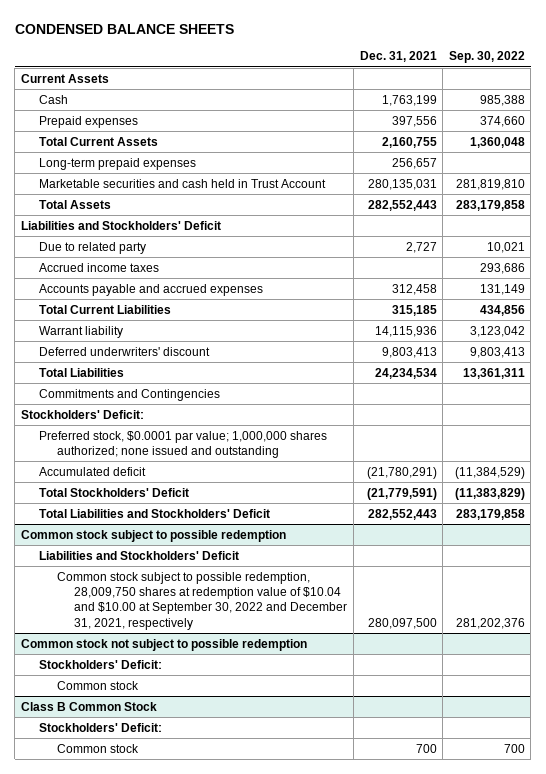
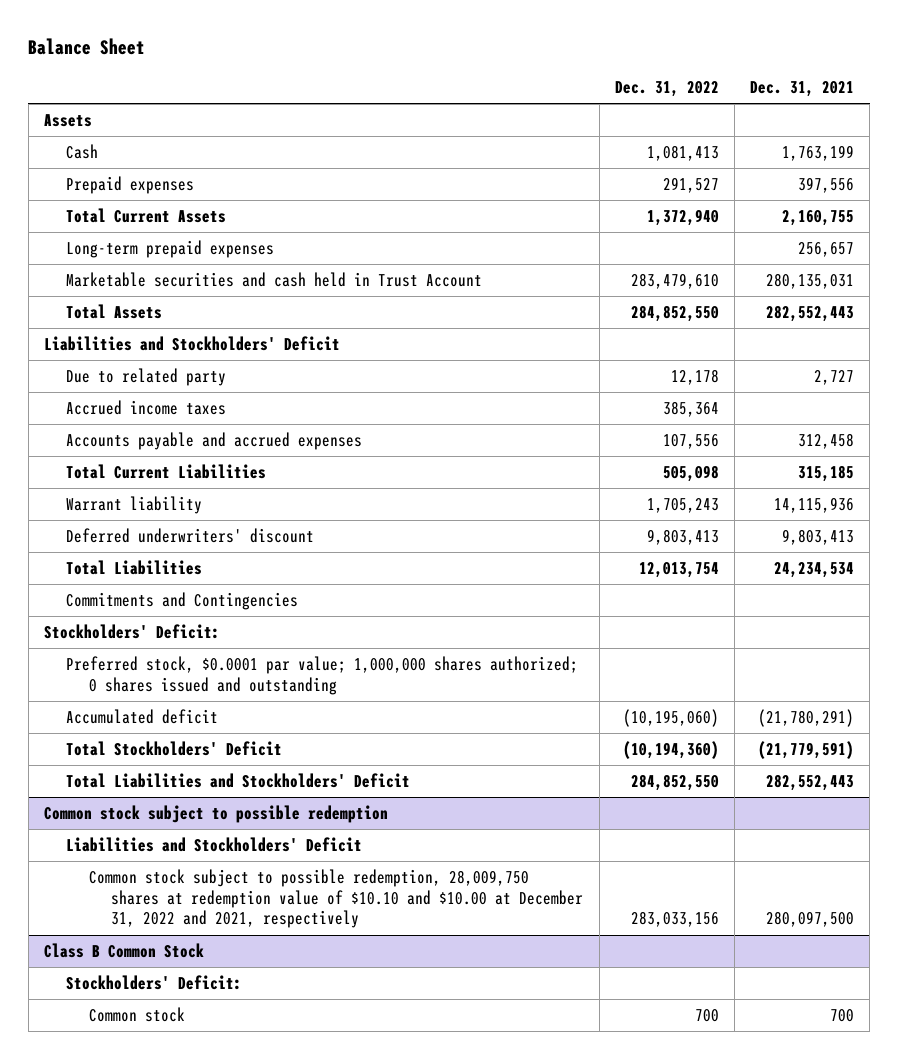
- CONDENSED BALANCE SHEETS
+ Balance Sheet
- | Dec. 31, 2021 | Sep. 30, 2022
+ | Dec. 31, 2022 | Dec. 31, 2021
- Current Assets
+ Assets
- Preferred stock, $0.0001 par value; 1,000,000 shares authorized; none issued and outstanding
+ Preferred stock, $0.0001 par value; 1,000,000 shares authorized; 0 shares issued and outstanding
@ Common stock subject to possible redemption
- Common stock subject to possible redemption, 28,009,750 shares at redemption value of $10.04 and $10.00 at September 30, 2022 and December 31, 2021, respectively | 280,097,500 | 281,202,376
- Common stock not subject to possible redemption
- Stockholders' Deficit:
- Common stock
@ Common stock subject to possible redemption
+ Common stock subject to possible redemption, 28,009,750 shares at redemption value of $10.10 and $10.00 at December 31, 2022 and 2021, respectively | 283,033,156 | 280,097,500

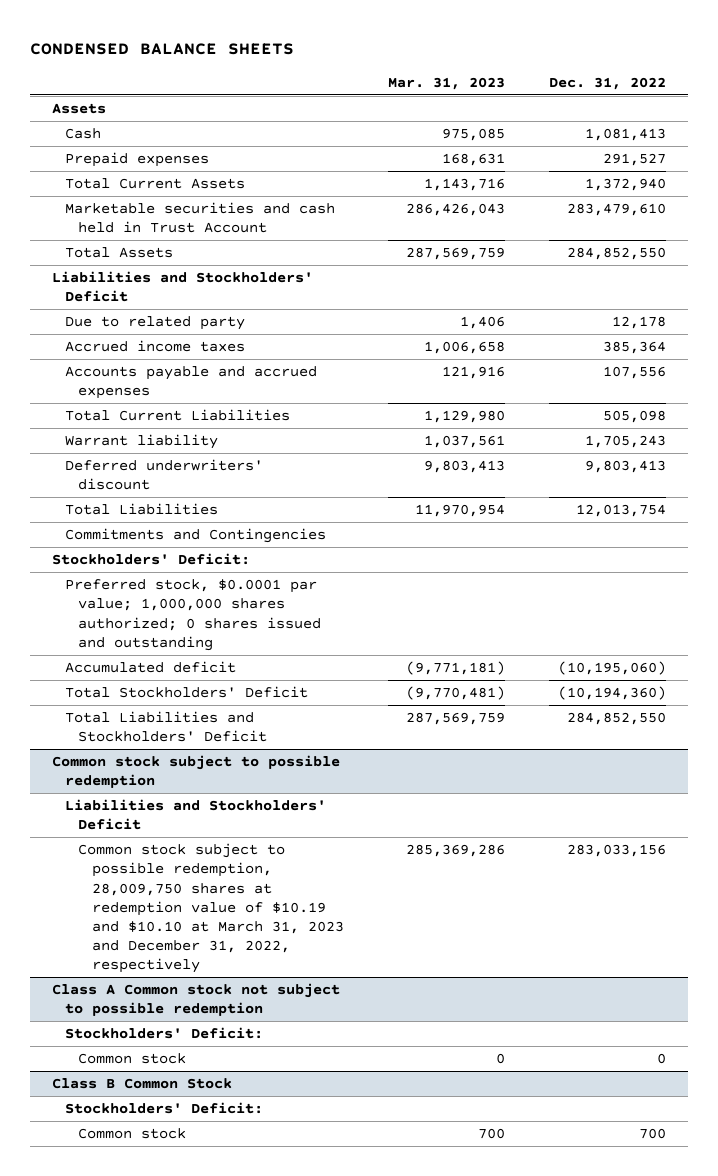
- Balance Sheet
+ CONDENSED BALANCE SHEETS
- | Dec. 31, 2022 | Dec. 31, 2021
+ | Mar. 31, 2023 | Dec. 31, 2022
- Long-term prepaid expenses | | 256,657
@ Common stock subject to possible redemption
- Common stock subject to possible redemption, 28,009,750 shares at redemption value of $10.10 and $10.00 at December 31, 2022 and 2021, respectively | 283,033,156 | 280,097,500
+ Common stock subject to possible redemption, 28,009,750 shares at redemption value of $10.19 and $10.10 at March 31, 2023 and December 31, 2022, respectively | 285,369,286 | 283,033,156
+ Class A Common stock not subject to possible redemption
+ Stockholders' Deficit:
+ Common stock | 0 | 0

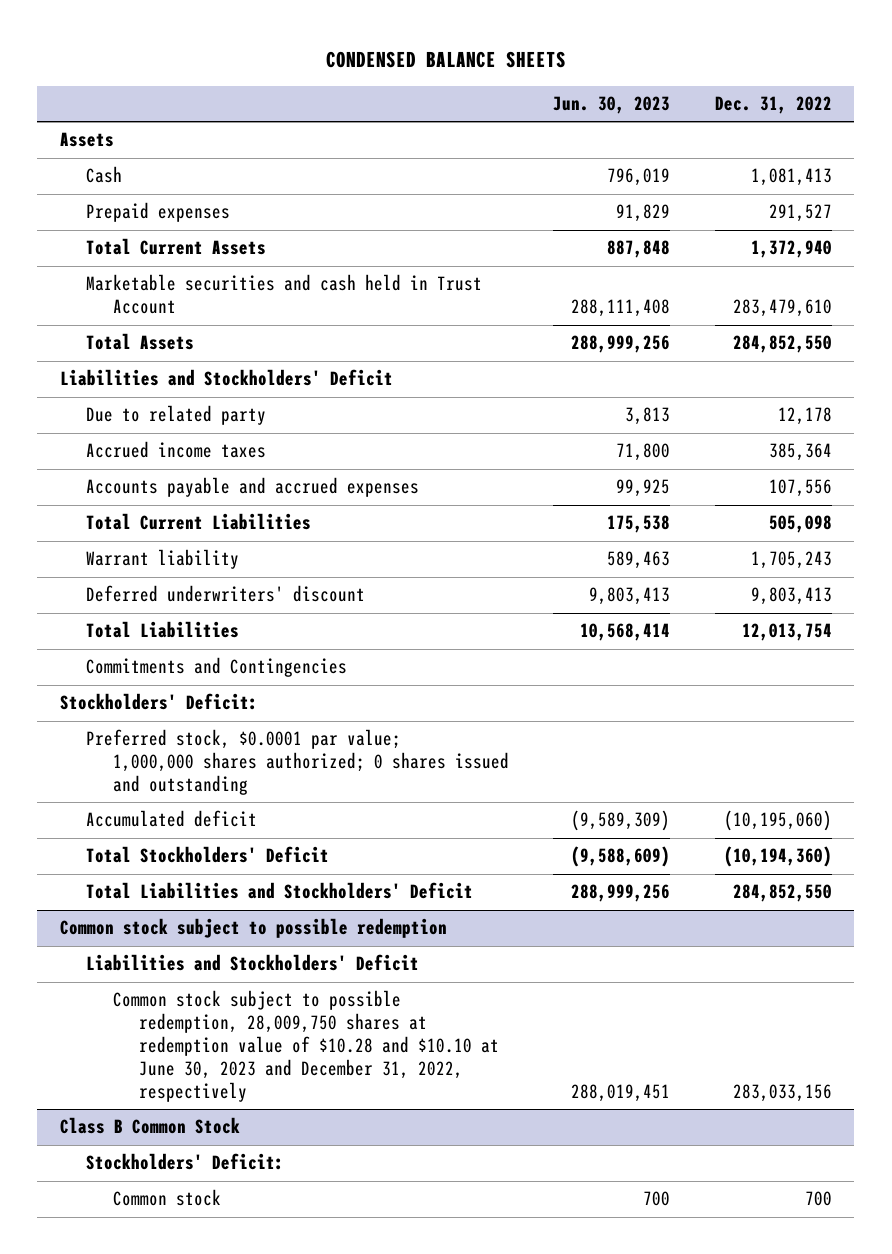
- | Mar. 31, 2023 | Dec. 31, 2022
+ | Jun. 30, 2023 | Dec. 31, 2022
@ Common stock subject to possible redemption
- Common stock subject to possible redemption, 28,009,750 shares at redemption value of $10.19 and $10.10 at March 31, 2023 and December 31, 2022, respectively | 285,369,286 | 283,033,156
- Class A Common stock not subject to possible redemption
- Stockholders' Deficit:
- Common stock | 0 | 0
@ Common stock subject to possible redemption
+ Common stock subject to possible redemption, 28,009,750 shares at redemption value of $10.28 and $10.10 at June 30, 2023 and December 31, 2022, respectively | 288,019,451 | 283,033,156

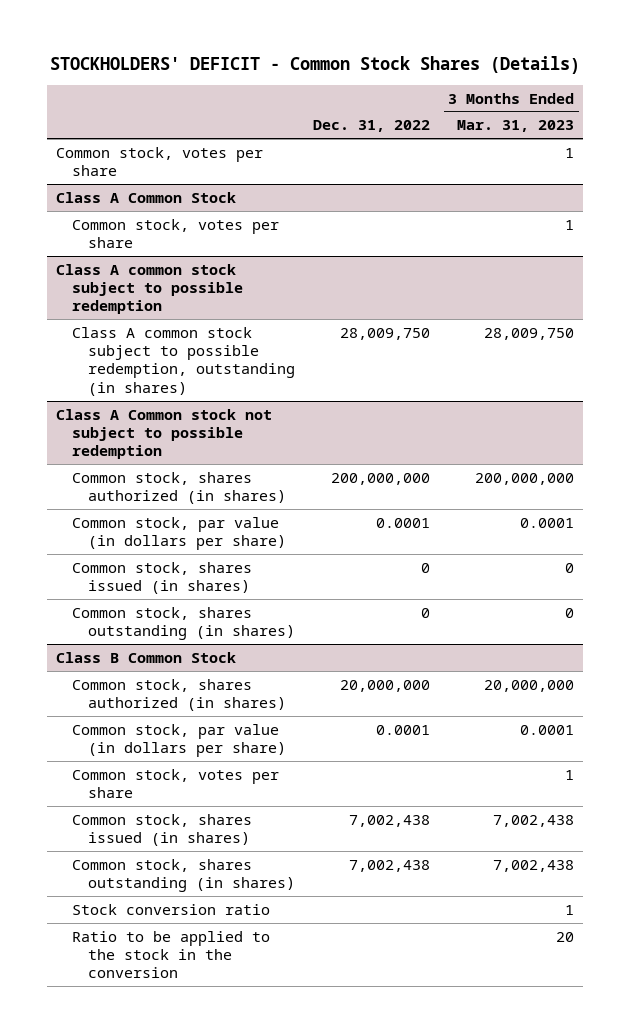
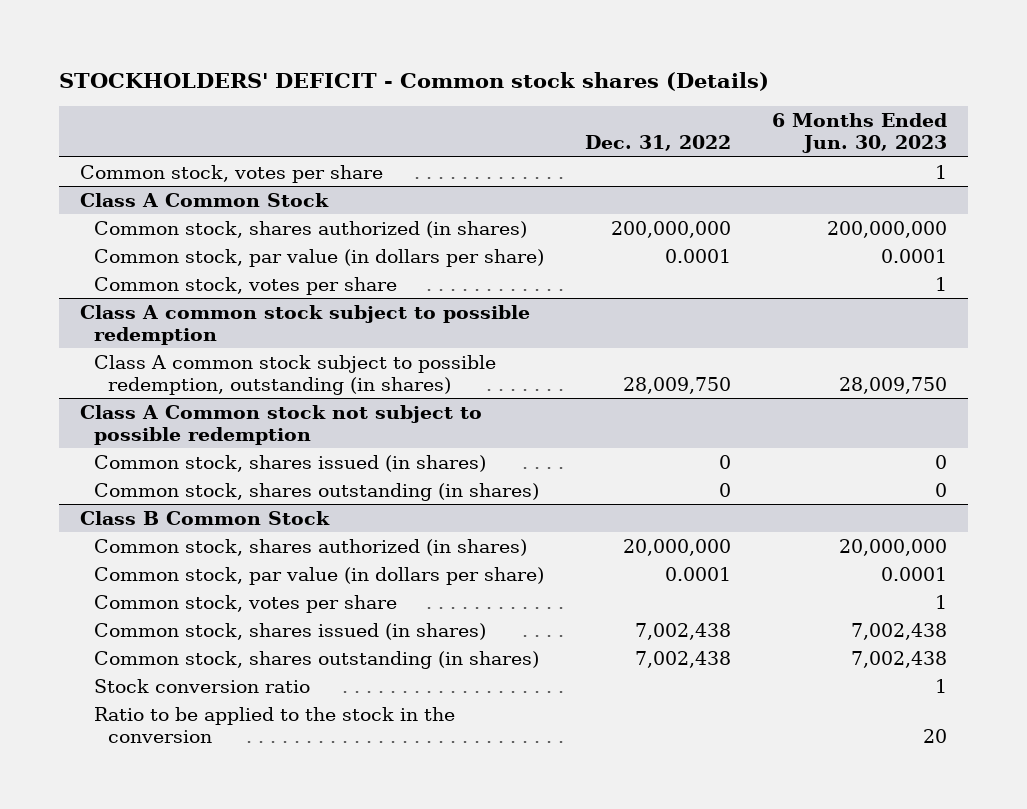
- STOCKHOLDERS' DEFICIT - Common Stock Shares (Details)
+ STOCKHOLDERS' DEFICIT - Common stock shares (Details)
- | Dec. 31, 2022 | 3 Months Ended Mar. 31, 2023
+ | Dec. 31, 2022 | 6 Months Ended Jun. 30, 2023
@ Class A Common Stock
+ Common stock, shares authorized (in shares) | 200,000,000 | 200,000,000
+ Common stock, par value (in dollars per share) | 0.0001 | 0.0001
@ Class A Common stock not subject to possible redemption
- Common stock, shares authorized (in shares) | 200,000,000 | 200,000,000
- Common stock, par value (in dollars per share) | 0.0001 | 0.0001

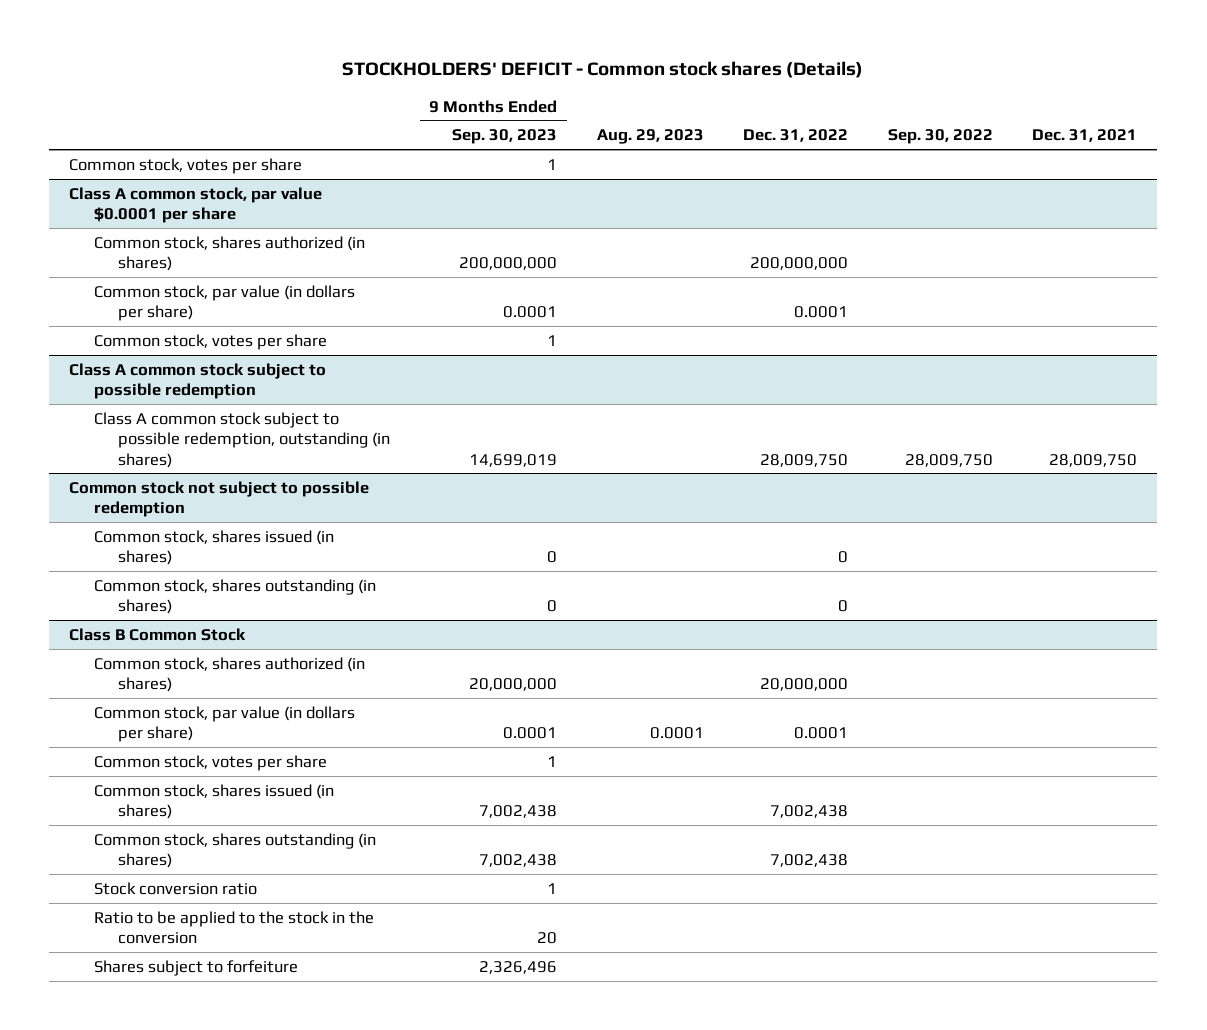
- | Dec. 31, 2022 | 6 Months Ended Jun. 30, 2023
+ | 9 Months Ended Sep. 30, 2023 | Aug. 29, 2023 | Dec. 31, 2022 | Sep. 30, 2022 | Dec. 31, 2021
- Class A Common Stock
+ Class A common stock, par value $0.0001 per share
- Class A Common stock not subject to possible redemption
+ Common stock not subject to possible redemption
@ Class B Common Stock
+ Shares subject to forfeiture | 2,326,496 | | | |

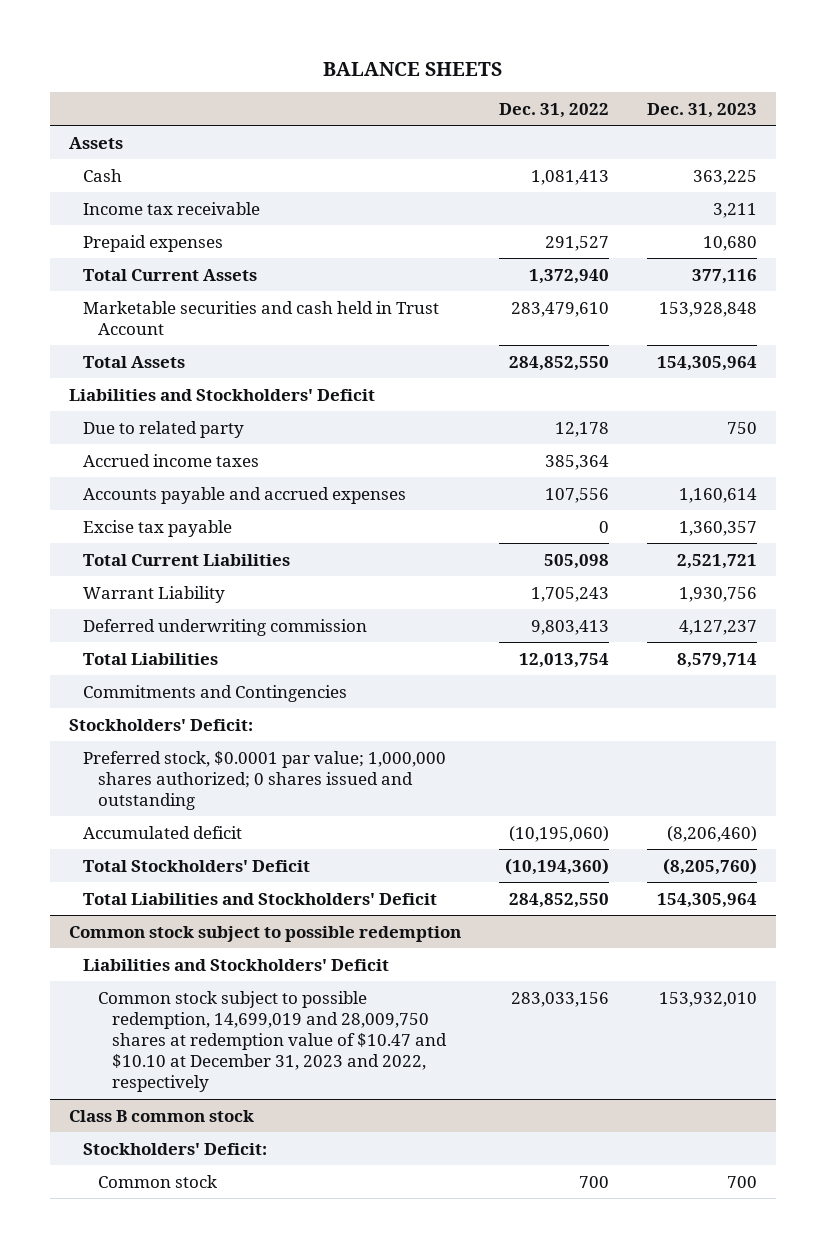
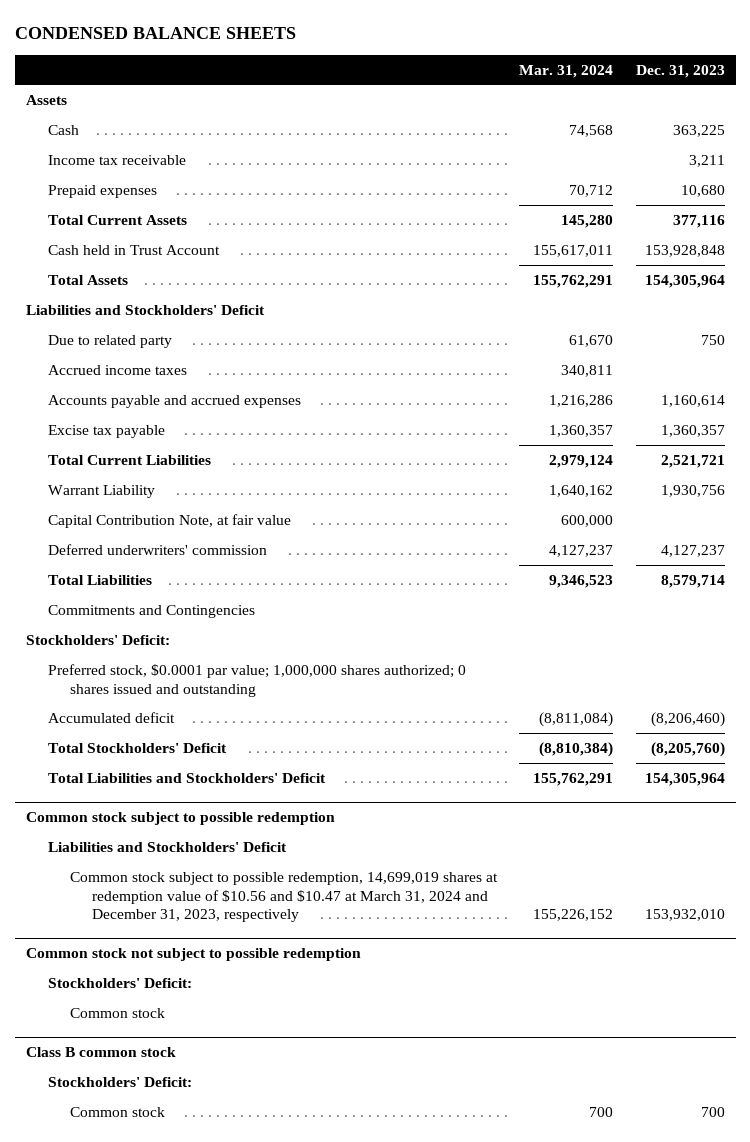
- BALANCE SHEETS
+ CONDENSED BALANCE SHEETS
- | Dec. 31, 2022 | Dec. 31, 2023
+ | Mar. 31, 2024 | Dec. 31, 2023
- Marketable securities and cash held in Trust Account | 283,479,610 | 153,928,848
+ Cash held in Trust Account | 155,617,011 | 153,928,848
- Deferred underwriting commission | 9,803,413 | 4,127,237
+ Capital Contribution Note, at fair value | 600,000 |
+ Deferred underwriters' commission | 4,127,237 | 4,127,237
@ Common stock subject to possible redemption
- Common stock subject to possible redemption, 14,699,019 and 28,009,750 shares at redemption value of $10.47 and $10.10 at December 31, 2023 and 2022, respectively | 283,033,156 | 153,932,010
+ Common stock subject to possible redemption, 14,699,019 shares at redemption value of $10.56 and $10.47 at March 31, 2024 and December 31, 2023, respectively | 155,226,152 | 153,932,010
+ Common stock not subject to possible redemption
+ Stockholders' Deficit:
+ Common stock

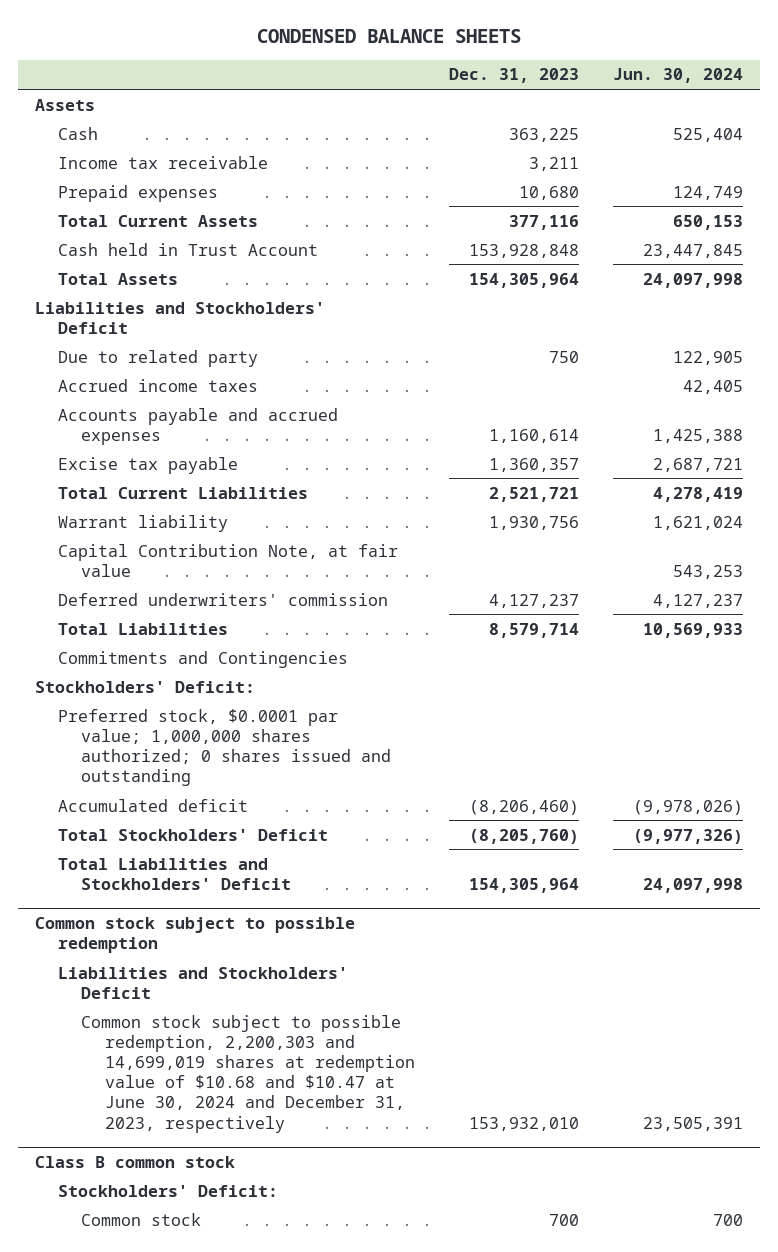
- | Mar. 31, 2024 | Dec. 31, 2023
+ | Dec. 31, 2023 | Jun. 30, 2024
- Warrant Liability | 1,640,162 | 1,930,756
+ Warrant liability | 1,930,756 | 1,621,024
@ Common stock subject to possible redemption
- Common stock subject to possible redemption, 14,699,019 shares at redemption value of $10.56 and $10.47 at March 31, 2024 and December 31, 2023, respectively | 155,226,152 | 153,932,010
- Common stock not subject to possible redemption
- Stockholders' Deficit:
- Common stock
@ Common stock subject to possible redemption
+ Common stock subject to possible redemption, 2,200,303 and 14,699,019 shares at redemption value of $10.68 and $10.47 at June 30, 2024 and December 31, 2023, respectively | 153,932,010 | 23,505,391

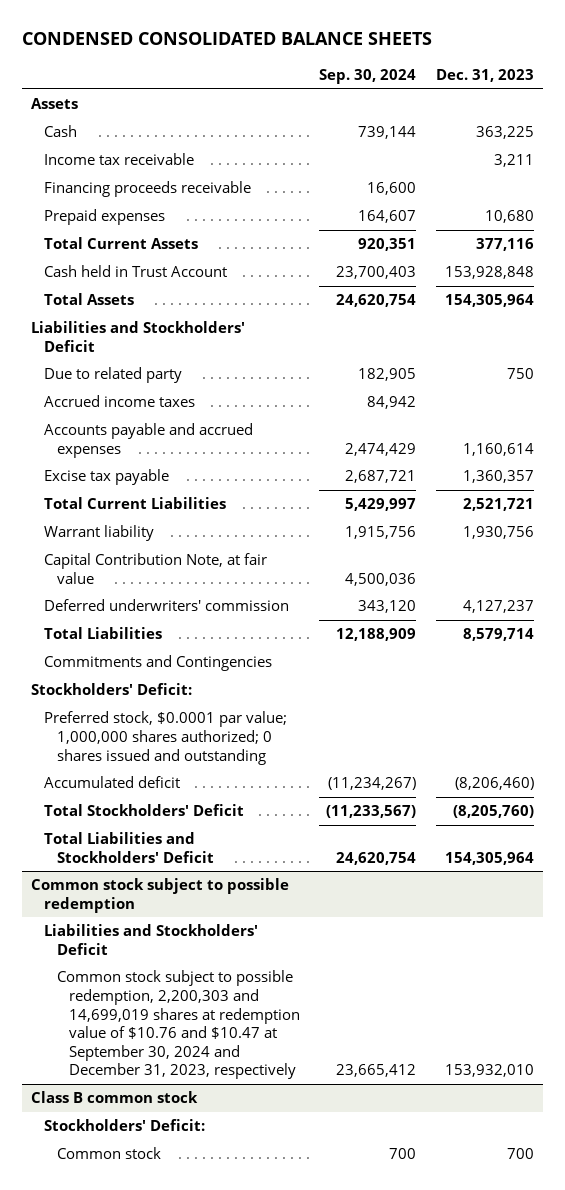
- CONDENSED BALANCE SHEETS
+ CONDENSED CONSOLIDATED BALANCE SHEETS
- | Dec. 31, 2023 | Jun. 30, 2024
+ | Sep. 30, 2024 | Dec. 31, 2023
+ Financing proceeds receivable | 16,600 |
@ Common stock subject to possible redemption
- Common stock subject to possible redemption, 2,200,303 and 14,699,019 shares at redemption value of $10.68 and $10.47 at June 30, 2024 and December 31, 2023, respectively | 153,932,010 | 23,505,391
+ Common stock subject to possible redemption, 2,200,303 and 14,699,019 shares at redemption value of $10.76 and $10.47 at September 30, 2024 and December 31, 2023, respectively | 23,665,412 | 153,932,010

